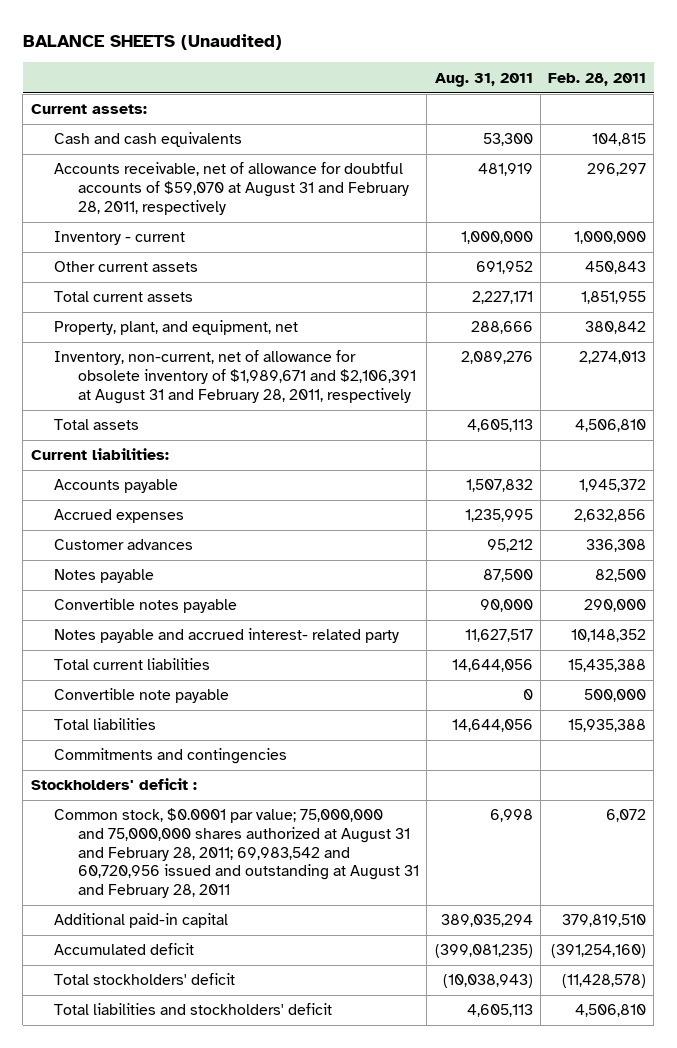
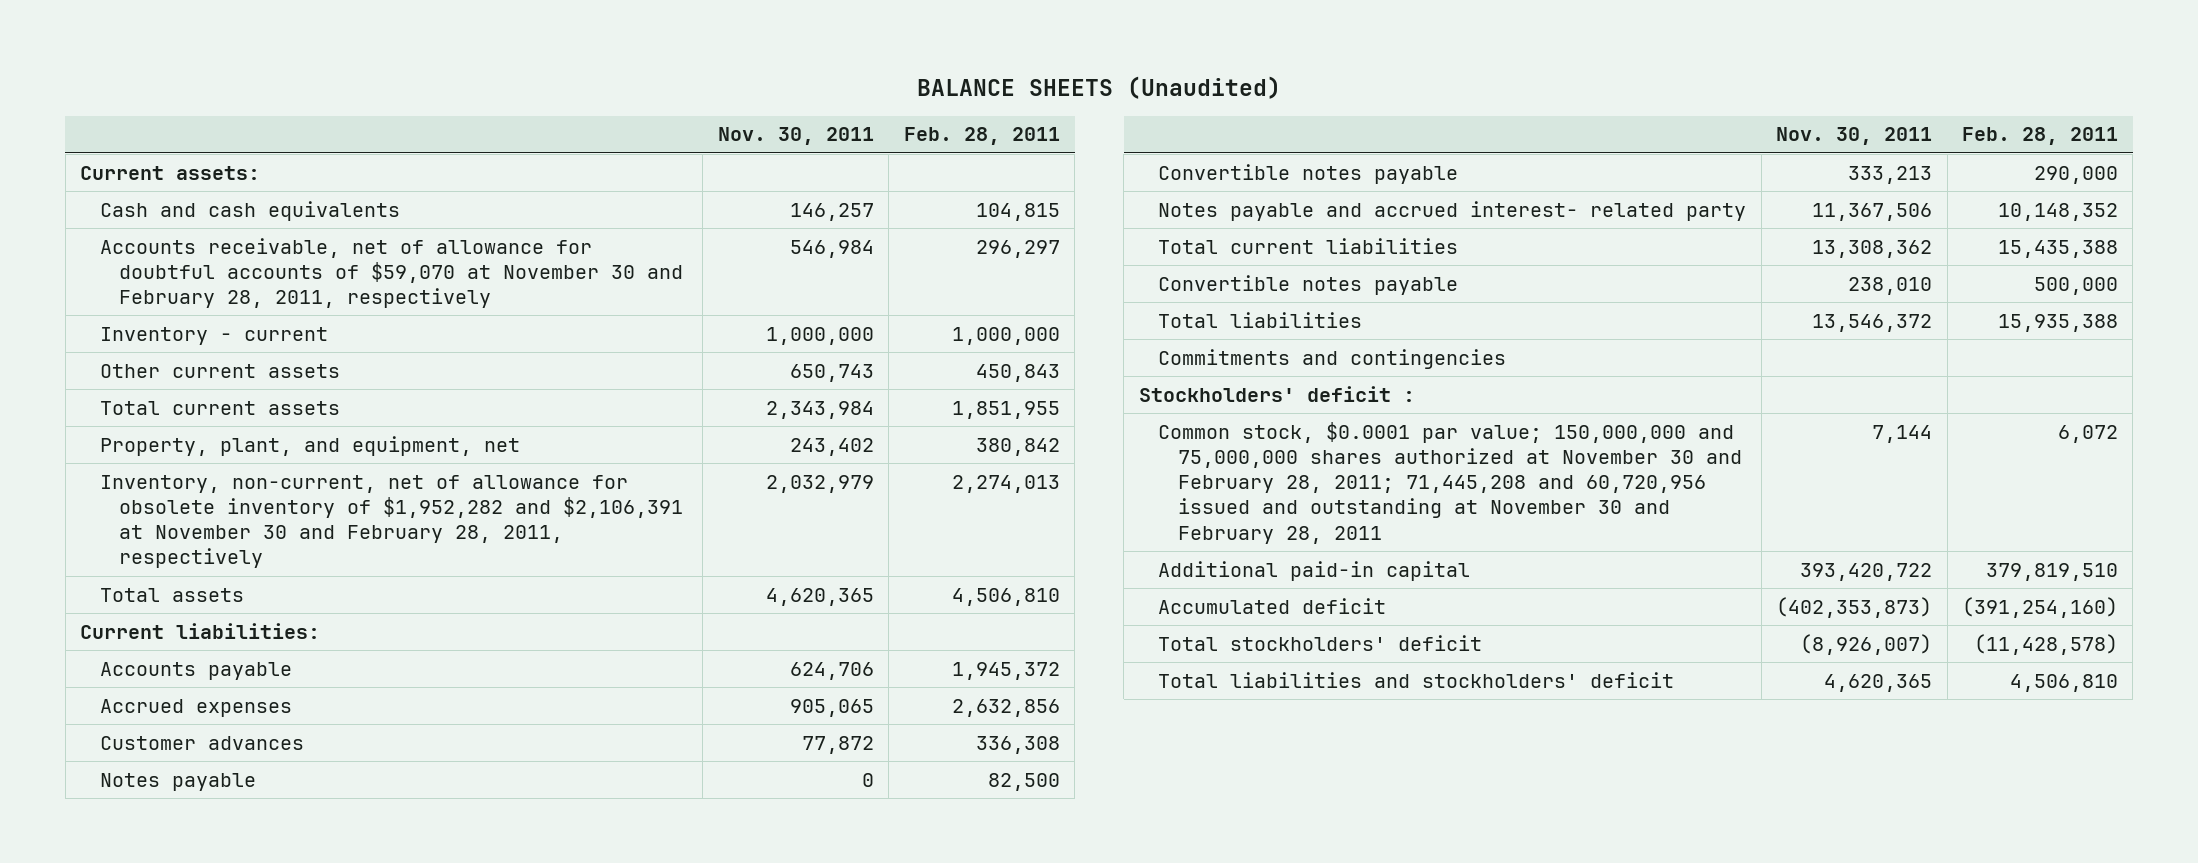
- | Aug. 31, 2011 | Feb. 28, 2011
+ | Nov. 30, 2011 | Feb. 28, 2011
- Accounts receivable, net of allowance for doubtful accounts of $59,070 at August 31 and February 28, 2011, respectively | 481,919 | 296,297
+ Accounts receivable, net of allowance for doubtful accounts of $59,070 at November 30 and February 28, 2011, respectively | 546,984 | 296,297
- Inventory, non-current, net of allowance for obsolete inventory of $1,989,671 and $2,106,391 at August 31 and February 28, 2011, respectively | 2,089,276 | 2,274,013
+ Inventory, non-current, net of allowance for obsolete inventory of $1,952,282 and $2,106,391 at November 30 and February 28, 2011, respectively | 2,032,979 | 2,274,013
- Convertible note payable | 0 | 500,000
+ Convertible notes payable | 238,010 | 500,000
- Common stock, $0.0001 par value; 75,000,000 and 75,000,000 shares authorized at August 31 and February 28, 2011; 69,983,542 and 60,720,956 issued and outstanding at August 31 and February 28, 2011 | 6,998 | 6,072
+ Common stock, $0.0001 par value; 150,000,000 and 75,000,000 shares authorized at November 30 and February 28, 2011; 71,445,208 and 60,720,956 issued and outstanding at November 30 and February 28, 2011 | 7,144 | 6,072

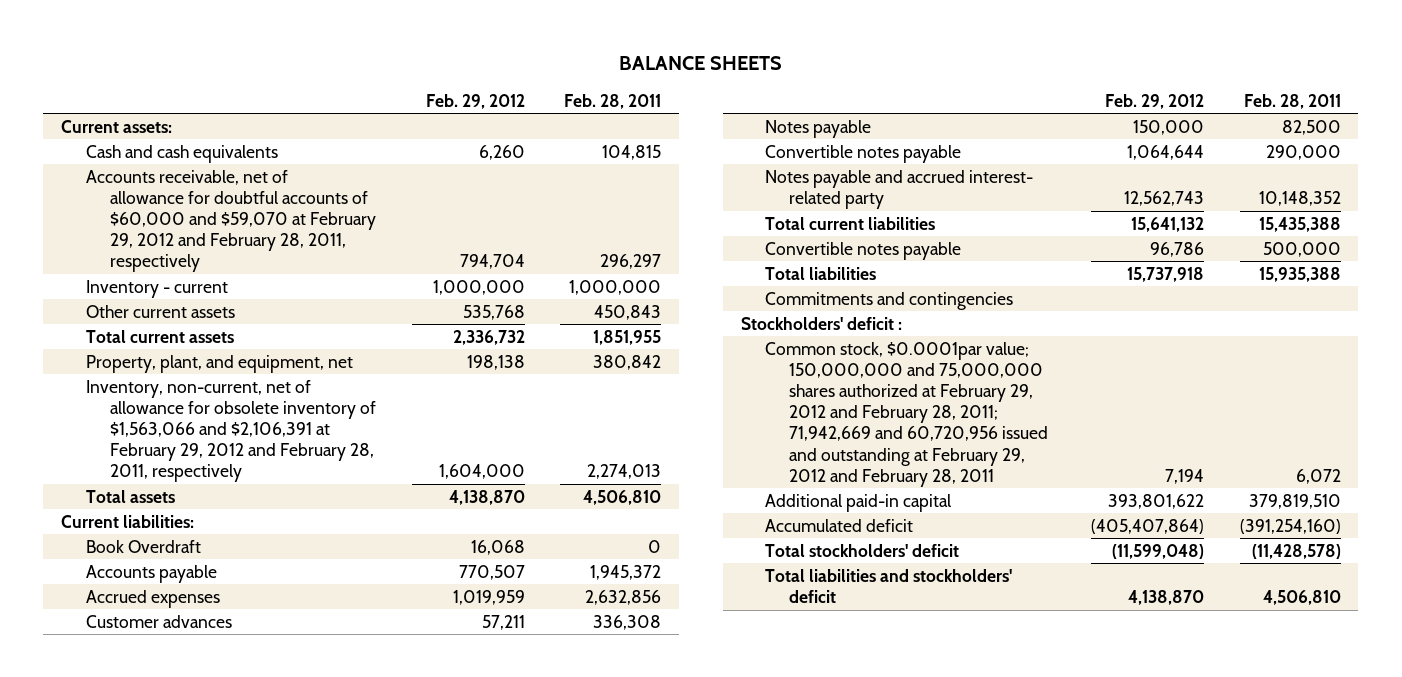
- BALANCE SHEETS (Unaudited)
+ BALANCE SHEETS
- | Nov. 30, 2011 | Feb. 28, 2011
+ | Feb. 29, 2012 | Feb. 28, 2011
- Accounts receivable, net of allowance for doubtful accounts of $59,070 at November 30 and February 28, 2011, respectively | 546,984 | 296,297
+ Accounts receivable, net of allowance for doubtful accounts of $60,000 and $59,070 at February 29, 2012 and February 28, 2011, respectively | 794,704 | 296,297
- Inventory, non-current, net of allowance for obsolete inventory of $1,952,282 and $2,106,391 at November 30 and February 28, 2011, respectively | 2,032,979 | 2,274,013
+ Inventory, non-current, net of allowance for obsolete inventory of $1,563,066 and $2,106,391 at February 29, 2012 and February 28, 2011, respectively | 1,604,000 | 2,274,013
+ Book Overdraft | 16,068 | 0
- Common stock, $0.0001 par value; 150,000,000 and 75,000,000 shares authorized at November 30 and February 28, 2011; 71,445,208 and 60,720,956 issued and outstanding at November 30 and February 28, 2011 | 7,144 | 6,072
+ Common stock, $0.0001par value; 150,000,000 and 75,000,000 shares authorized at February 29, 2012 and February 28, 2011; 71,942,669 and 60,720,956 issued and outstanding at February 29, 2012 and February 28, 2011 | 7,194 | 6,072

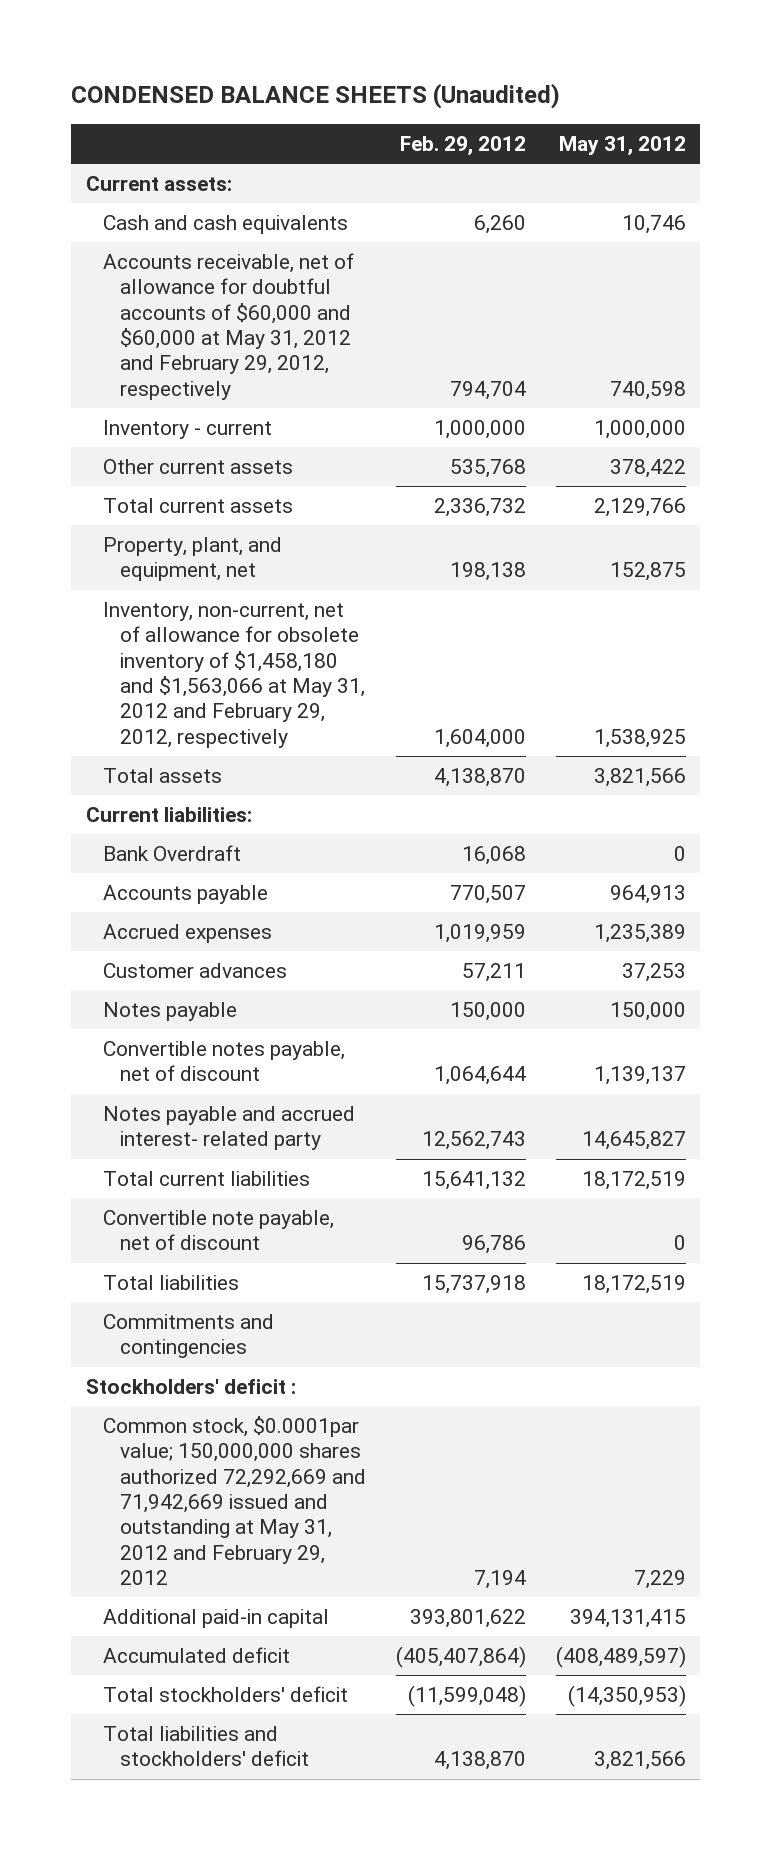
- BALANCE SHEETS
+ CONDENSED BALANCE SHEETS (Unaudited)
- | Feb. 29, 2012 | Feb. 28, 2011
+ | Feb. 29, 2012 | May 31, 2012
- Accounts receivable, net of allowance for doubtful accounts of $60,000 and $59,070 at February 29, 2012 and February 28, 2011, respectively | 794,704 | 296,297
+ Accounts receivable, net of allowance for doubtful accounts of $60,000 and $60,000 at May 31, 2012 and February 29, 2012, respectively | 794,704 | 740,598
- Inventory, non-current, net of allowance for obsolete inventory of $1,563,066 and $2,106,391 at February 29, 2012 and February 28, 2011, respectively | 1,604,000 | 2,274,013
+ Inventory, non-current, net of allowance for obsolete inventory of $1,458,180 and $1,563,066 at May 31, 2012 and February 29, 2012, respectively | 1,604,000 | 1,538,925
- Book Overdraft | 16,068 | 0
+ Bank Overdraft | 16,068 | 0
- Convertible notes payable | 1,064,644 | 290,000
+ Convertible notes payable, net of discount | 1,064,644 | 1,139,137
- Convertible notes payable | 96,786 | 500,000
+ Convertible note payable, net of discount | 96,786 | 0
- Common stock, $0.0001par value; 150,000,000 and 75,000,000 shares authorized at February 29, 2012 and February 28, 2011; 71,942,669 and 60,720,956 issued and outstanding at February 29, 2012 and February 28, 2011 | 7,194 | 6,072
+ Common stock, $0.0001par value; 150,000,000 shares authorized 72,292,669 and 71,942,669 issued and outstanding at May 31, 2012 and February 29, 2012 | 7,194 | 7,229

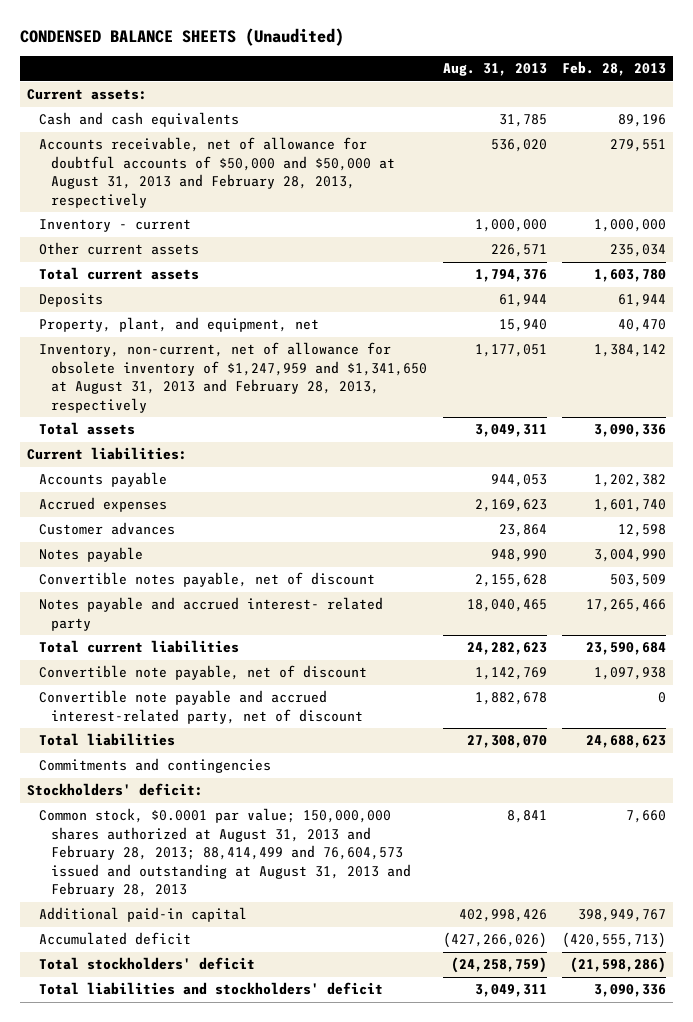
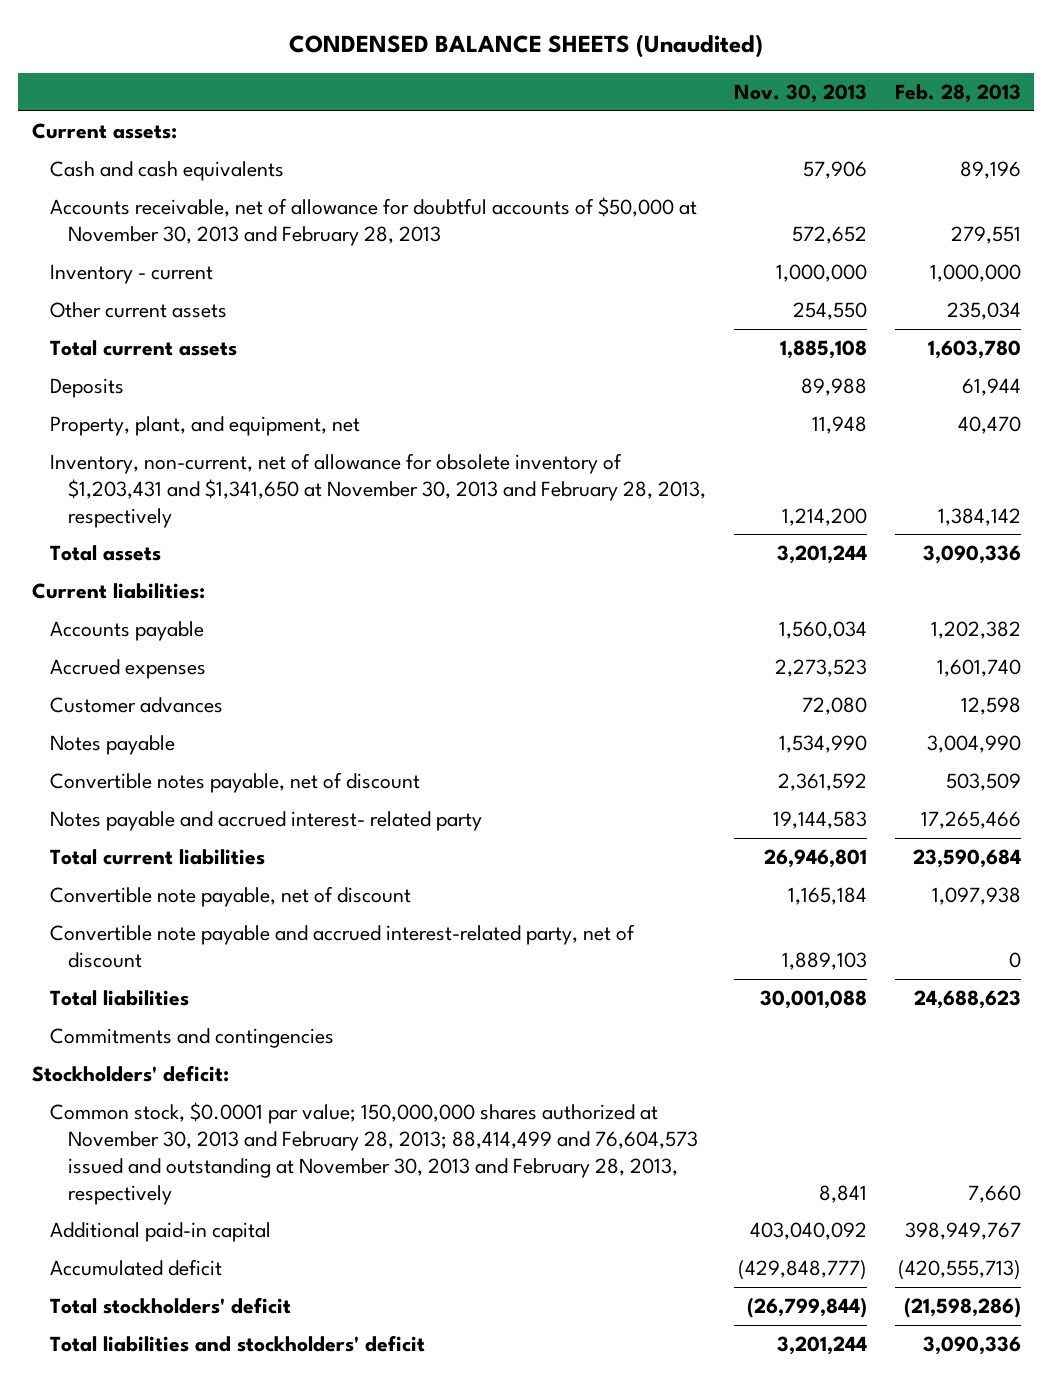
- | Aug. 31, 2013 | Feb. 28, 2013
+ | Nov. 30, 2013 | Feb. 28, 2013
- Accounts receivable, net of allowance for doubtful accounts of $50,000 and $50,000 at August 31, 2013 and February 28, 2013, respectively | 536,020 | 279,551
+ Accounts receivable, net of allowance for doubtful accounts of $50,000 at November 30, 2013 and February 28, 2013 | 572,652 | 279,551
- Inventory, non-current, net of allowance for obsolete inventory of $1,247,959 and $1,341,650 at August 31, 2013 and February 28, 2013, respectively | 1,177,051 | 1,384,142
+ Inventory, non-current, net of allowance for obsolete inventory of $1,203,431 and $1,341,650 at November 30, 2013 and February 28, 2013, respectively | 1,214,200 | 1,384,142
- Common stock, $0.0001 par value; 150,000,000 shares authorized at August 31, 2013 and February 28, 2013; 88,414,499 and 76,604,573 issued and outstanding at August 31, 2013 and February 28, 2013 | 8,841 | 7,660
+ Common stock, $0.0001 par value; 150,000,000 shares authorized at November 30, 2013 and February 28, 2013; 88,414,499 and 76,604,573 issued and outstanding at November 30, 2013 and February 28, 2013, respectively | 8,841 | 7,660

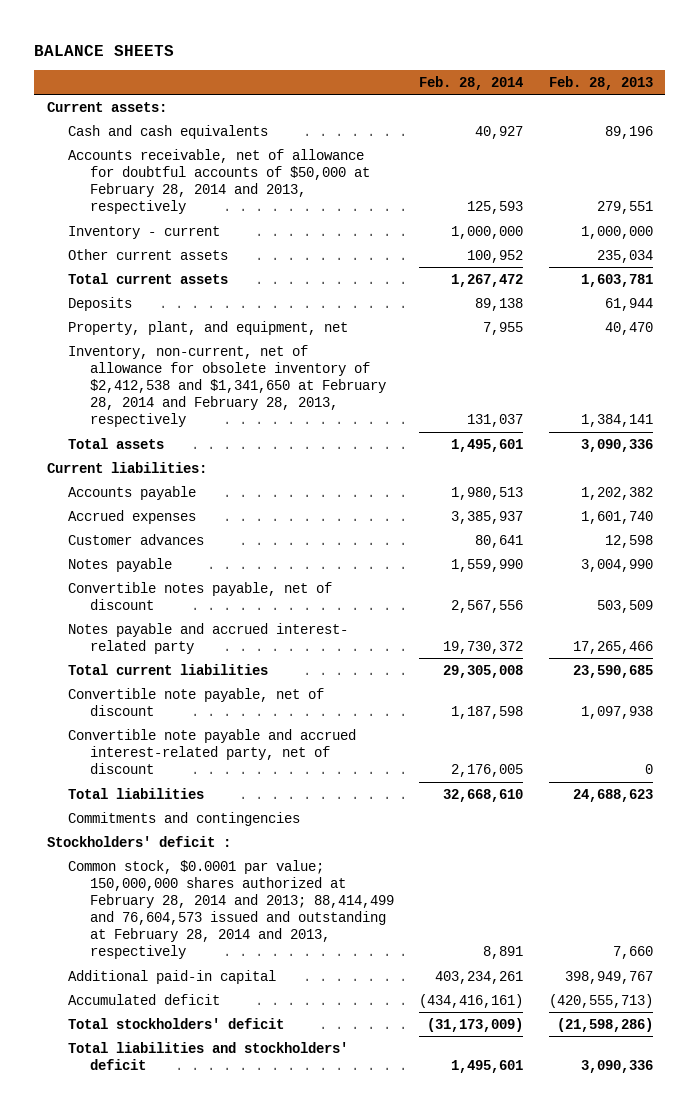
- CONDENSED BALANCE SHEETS (Unaudited)
+ BALANCE SHEETS
- | Nov. 30, 2013 | Feb. 28, 2013
+ | Feb. 28, 2014 | Feb. 28, 2013
- Accounts receivable, net of allowance for doubtful accounts of $50,000 at November 30, 2013 and February 28, 2013 | 572,652 | 279,551
+ Accounts receivable, net of allowance for doubtful accounts of $50,000 at February 28, 2014 and 2013, respectively | 125,593 | 279,551
- Total current assets | 1,885,108 | 1,603,780
+ Total current assets | 1,267,472 | 1,603,781
- Inventory, non-current, net of allowance for obsolete inventory of $1,203,431 and $1,341,650 at November 30, 2013 and February 28, 2013, respectively | 1,214,200 | 1,384,142
+ Inventory, non-current, net of allowance for obsolete inventory of $2,412,538 and $1,341,650 at February 28, 2014 and February 28, 2013, respectively | 131,037 | 1,384,141
- Total current liabilities | 26,946,801 | 23,590,684
+ Total current liabilities | 29,305,008 | 23,590,685
- Stockholders' deficit:
- Common stock, $0.0001 par value; 150,000,000 shares authorized at November 30, 2013 and February 28, 2013; 88,414,499 and 76,604,573 issued and outstanding at November 30, 2013 and February 28, 2013, respectively | 8,841 | 7,660
+ Stockholders' deficit :
+ Common stock, $0.0001 par value; 150,000,000 shares authorized at February 28, 2014 and 2013; 88,414,499 and 76,604,573 issued and outstanding at February 28, 2014 and 2013, respectively | 8,891 | 7,660

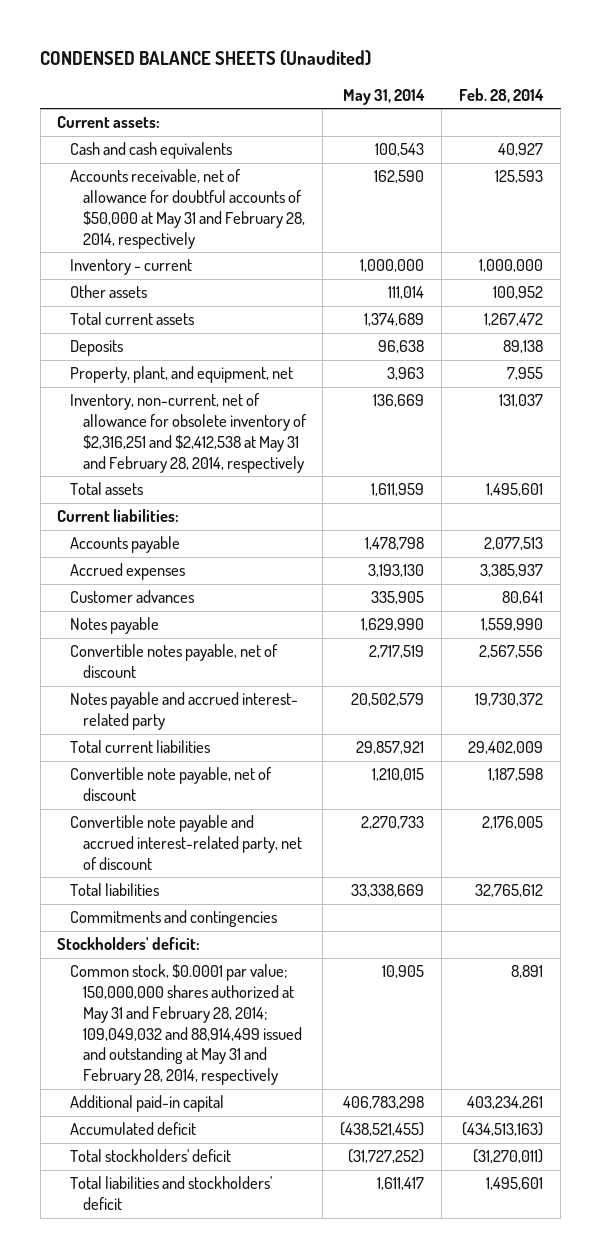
- BALANCE SHEETS
+ CONDENSED BALANCE SHEETS (Unaudited)
- | Feb. 28, 2014 | Feb. 28, 2013
+ | May 31, 2014 | Feb. 28, 2014
- Accounts receivable, net of allowance for doubtful accounts of $50,000 at February 28, 2014 and 2013, respectively | 125,593 | 279,551
+ Accounts receivable, net of allowance for doubtful accounts of $50,000 at May 31 and February 28, 2014, respectively | 162,590 | 125,593
- Other current assets | 100,952 | 235,034
+ Other assets | 111,014 | 100,952
- Inventory, non-current, net of allowance for obsolete inventory of $2,412,538 and $1,341,650 at February 28, 2014 and February 28, 2013, respectively | 131,037 | 1,384,141
+ Inventory, non-current, net of allowance for obsolete inventory of $2,316,251 and $2,412,538 at May 31 and February 28, 2014, respectively | 136,669 | 131,037
- Accounts payable | 1,980,513 | 1,202,382
+ Accounts payable | 1,478,798 | 2,077,513
- Total current liabilities | 29,305,008 | 23,590,685
+ Total current liabilities | 29,857,921 | 29,402,009
- Total liabilities | 32,668,610 | 24,688,623
+ Total liabilities | 33,338,669 | 32,765,612
- Stockholders' deficit :
- Common stock, $0.0001 par value; 150,000,000 shares authorized at February 28, 2014 and 2013; 88,414,499 and 76,604,573 issued and outstanding at February 28, 2014 and 2013, respectively | 8,891 | 7,660
+ Stockholders' deficit:
+ Common stock, $0.0001 par value; 150,000,000 shares authorized at May 31 and February 28, 2014; 109,049,032 and 88,914,499 issued and outstanding at May 31 and February 28, 2014, respectively | 10,905 | 8,891
- Accumulated deficit | (434,416,161) | (420,555,713)
- Total stockholders' deficit | (31,173,009) | (21,598,286)
+ Accumulated deficit | (438,521,455) | (434,513,163)
+ Total stockholders' deficit | (31,727,252) | (31,270,011)

